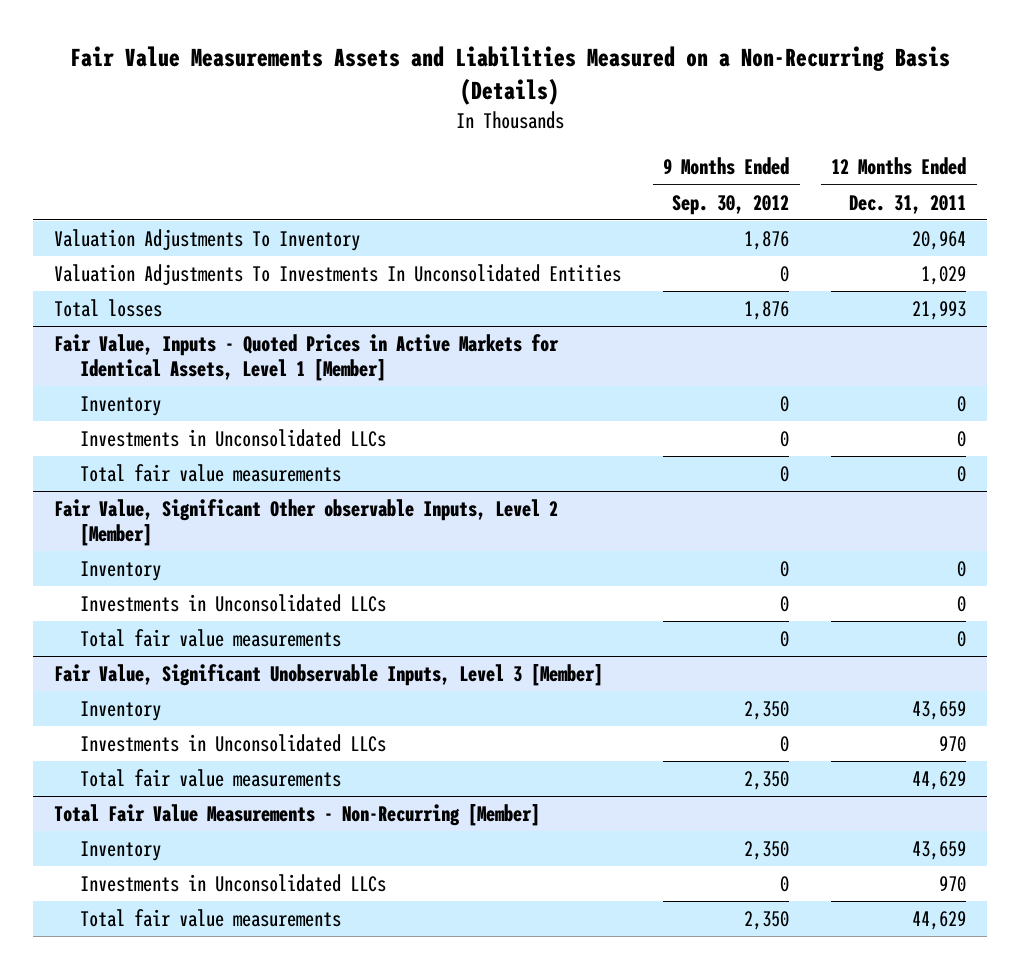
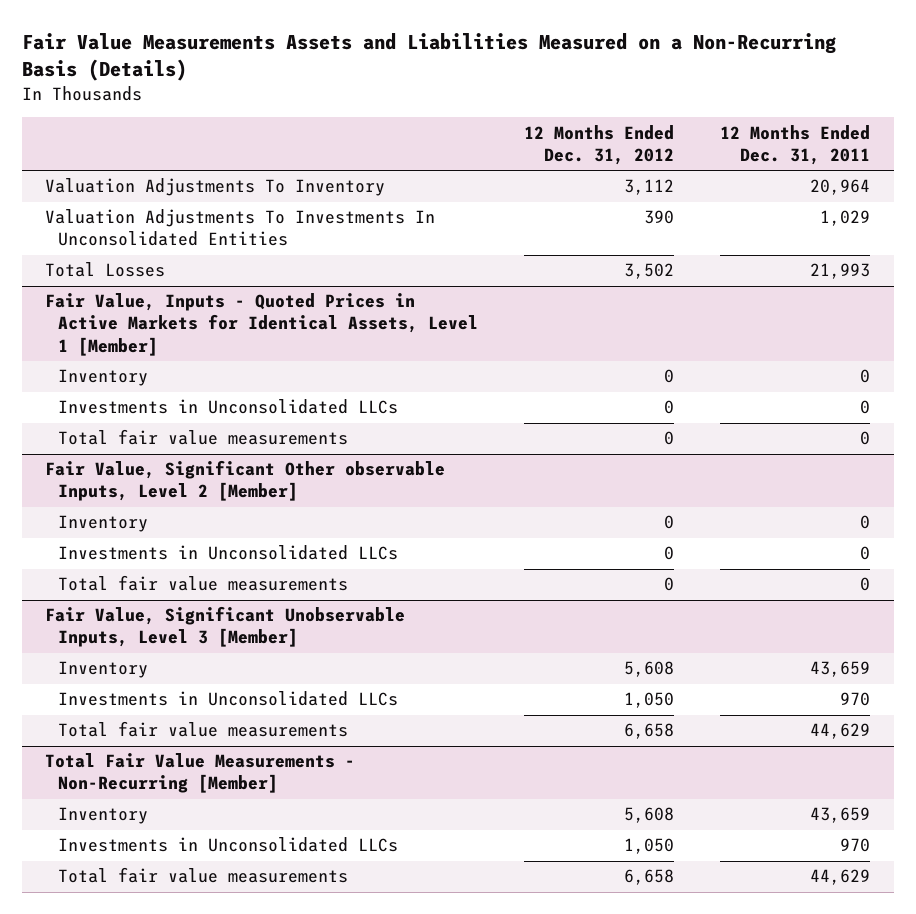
- | 9 Months Ended Sep. 30, 2012 | 12 Months Ended Dec. 31, 2011
+ | 12 Months Ended Dec. 31, 2012 | 12 Months Ended Dec. 31, 2011
- Total losses | 1,876 | 21,993
+ Total Losses | 3,502 | 21,993

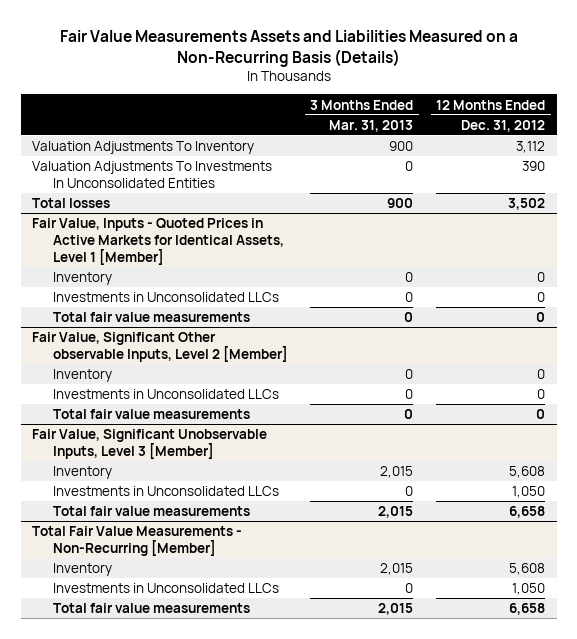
- | 12 Months Ended Dec. 31, 2012 | 12 Months Ended Dec. 31, 2011
+ | 3 Months Ended Mar. 31, 2013 | 12 Months Ended Dec. 31, 2012
- Total Losses | 3,502 | 21,993
+ Total losses | 900 | 3,502

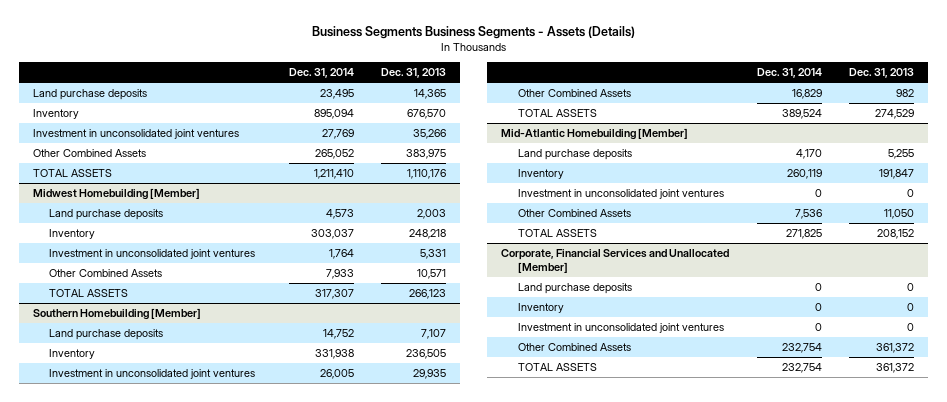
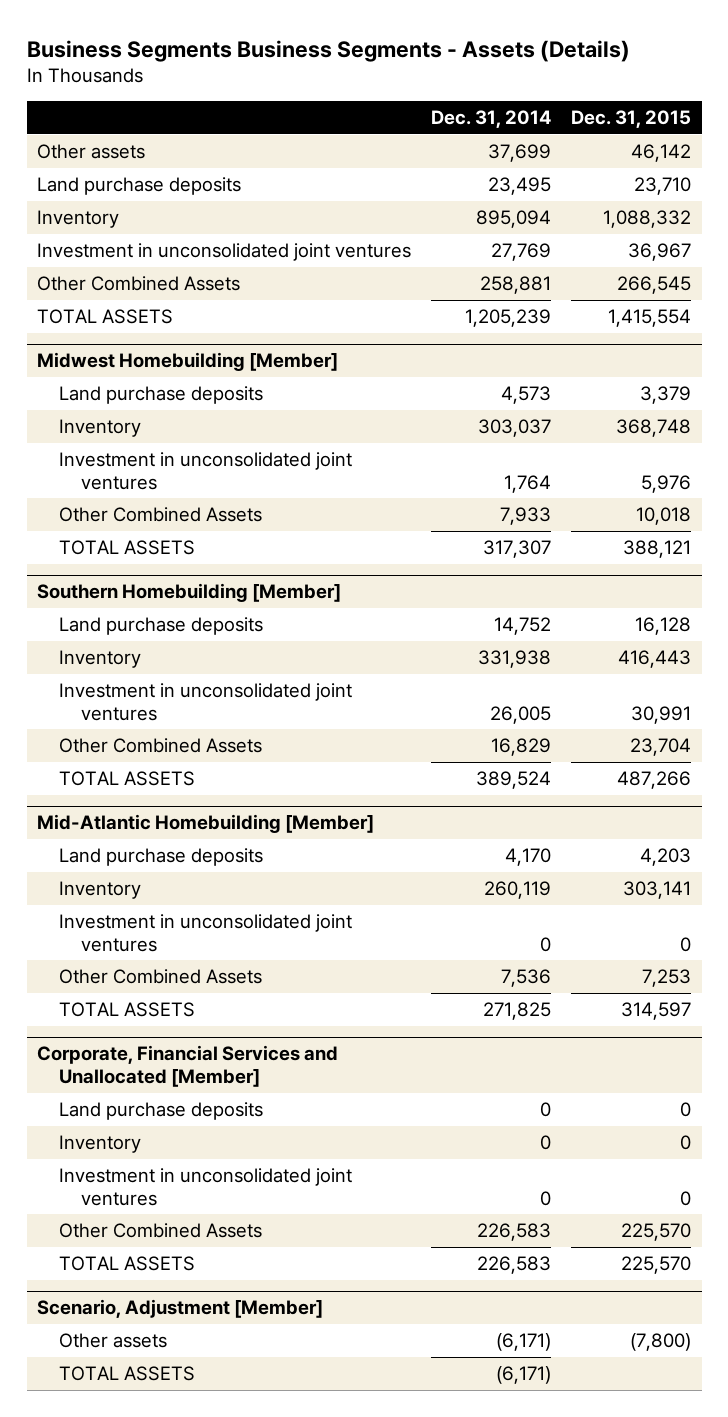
- | Dec. 31, 2014 | Dec. 31, 2013
+ | Dec. 31, 2014 | Dec. 31, 2015
+ Other assets | 37,699 | 46,142
- Other Combined Assets | 265,052 | 383,975
- TOTAL ASSETS | 1,211,410 | 1,110,176
+ Other Combined Assets | 258,881 | 266,545
+ TOTAL ASSETS | 1,205,239 | 1,415,554
@ Corporate, Financial Services and Unallocated [Member]
- Other Combined Assets | 232,754 | 361,372
- TOTAL ASSETS | 232,754 | 361,372
+ Other Combined Assets | 226,583 | 225,570
+ TOTAL ASSETS | 226,583 | 225,570
+ Scenario, Adjustment [Member]
+ Other assets | (6,171) | (7,800)
+ TOTAL ASSETS | (6,171) |

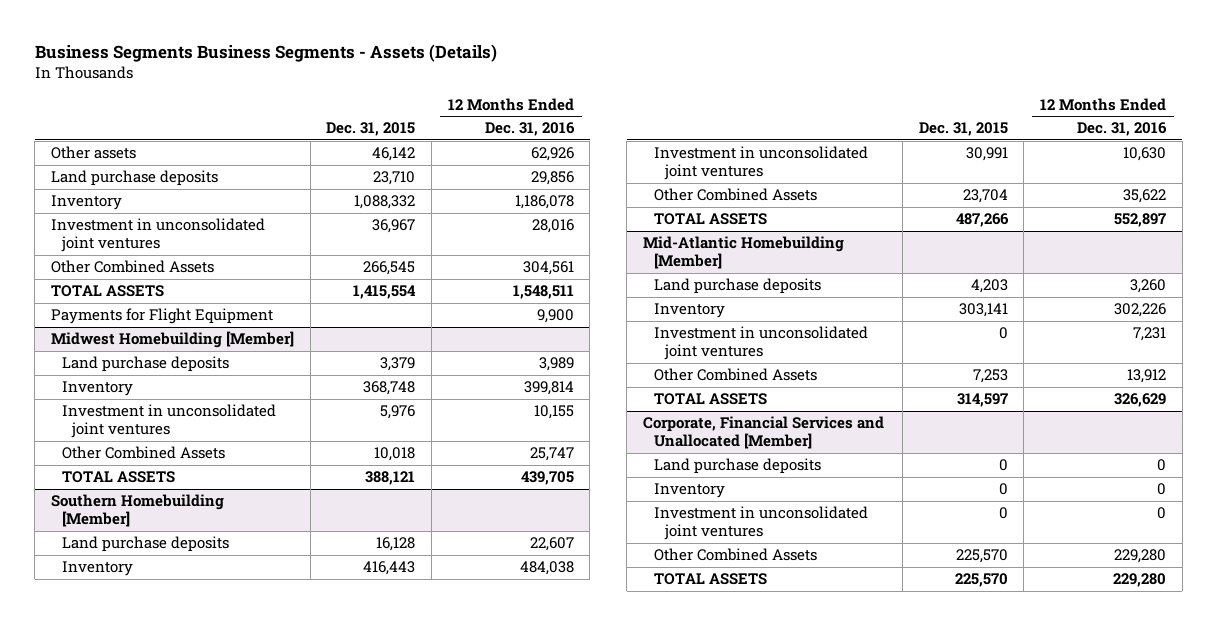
- | Dec. 31, 2014 | Dec. 31, 2015
+ | Dec. 31, 2015 | 12 Months Ended Dec. 31, 2016
+ Payments for Flight Equipment | | 9,900
- Scenario, Adjustment [Member]
- Other assets | (6,171) | (7,800)
- TOTAL ASSETS | (6,171) |

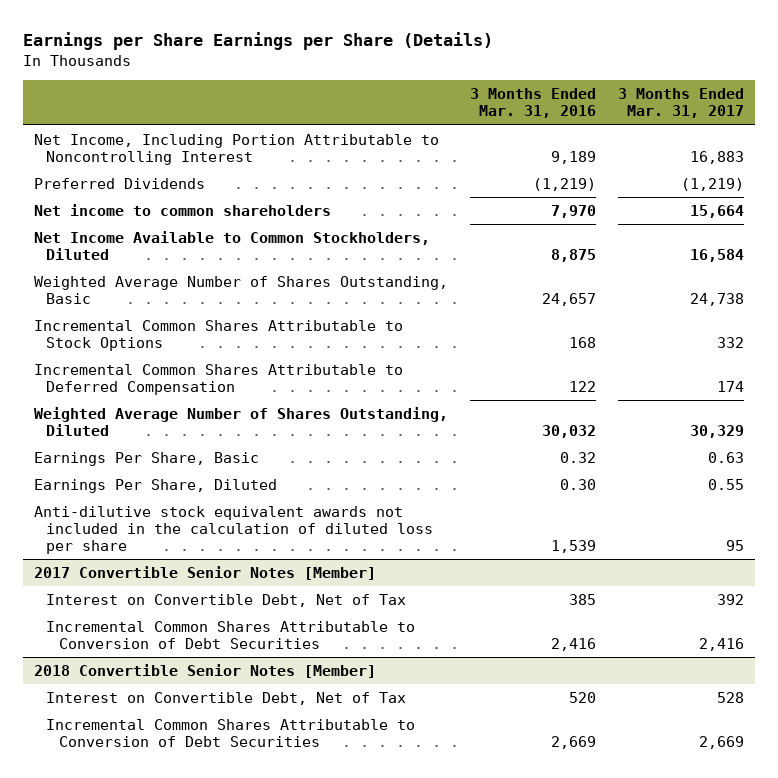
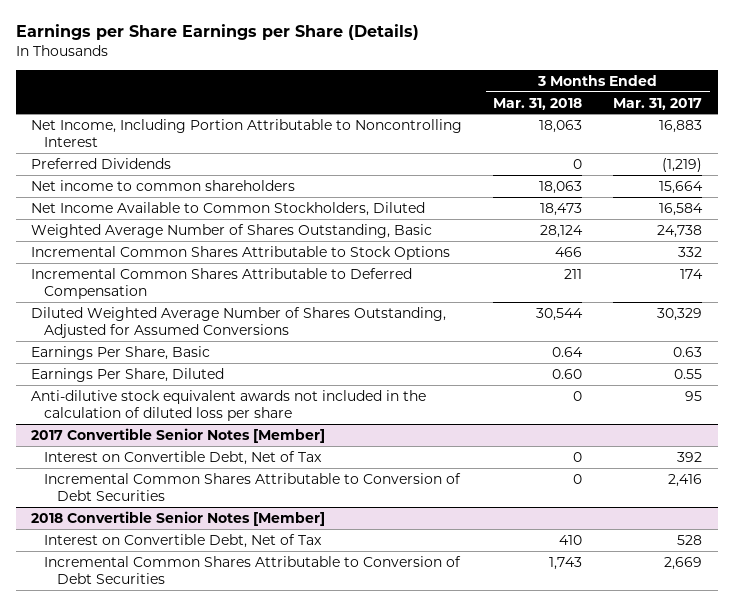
- | 3 Months Ended Mar. 31, 2016 | 3 Months Ended Mar. 31, 2017
+ | 3 Months Ended Mar. 31, 2018 | 3 Months Ended Mar. 31, 2017
- Weighted Average Number of Shares Outstanding, Diluted | 30,032 | 30,329
+ Diluted Weighted Average Number of Shares Outstanding, Adjusted for Assumed Conversions | 30,544 | 30,329

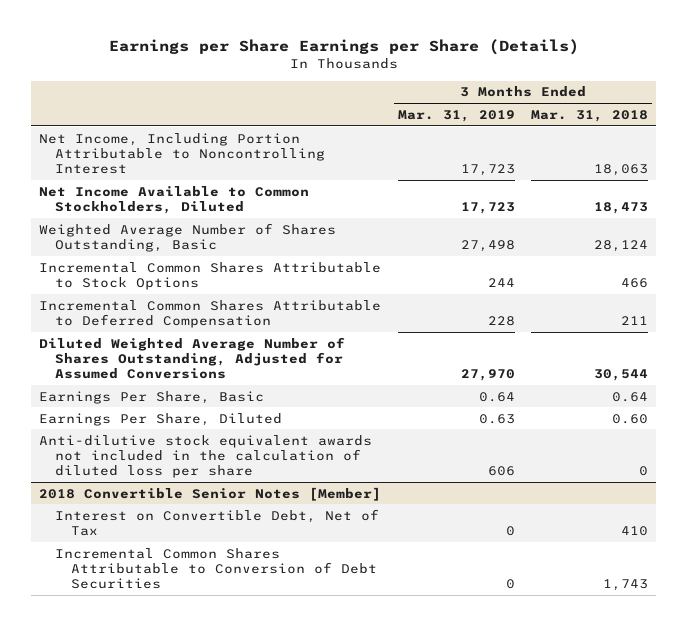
- | 3 Months Ended Mar. 31, 2018 | 3 Months Ended Mar. 31, 2017
+ | 3 Months Ended Mar. 31, 2019 | 3 Months Ended Mar. 31, 2018
- Preferred Dividends | 0 | (1,219)
- Net income to common shareholders | 18,063 | 15,664
- 2017 Convertible Senior Notes [Member]
- Interest on Convertible Debt, Net of Tax | 0 | 392
- Incremental Common Shares Attributable to Conversion of Debt Securities | 0 | 2,416

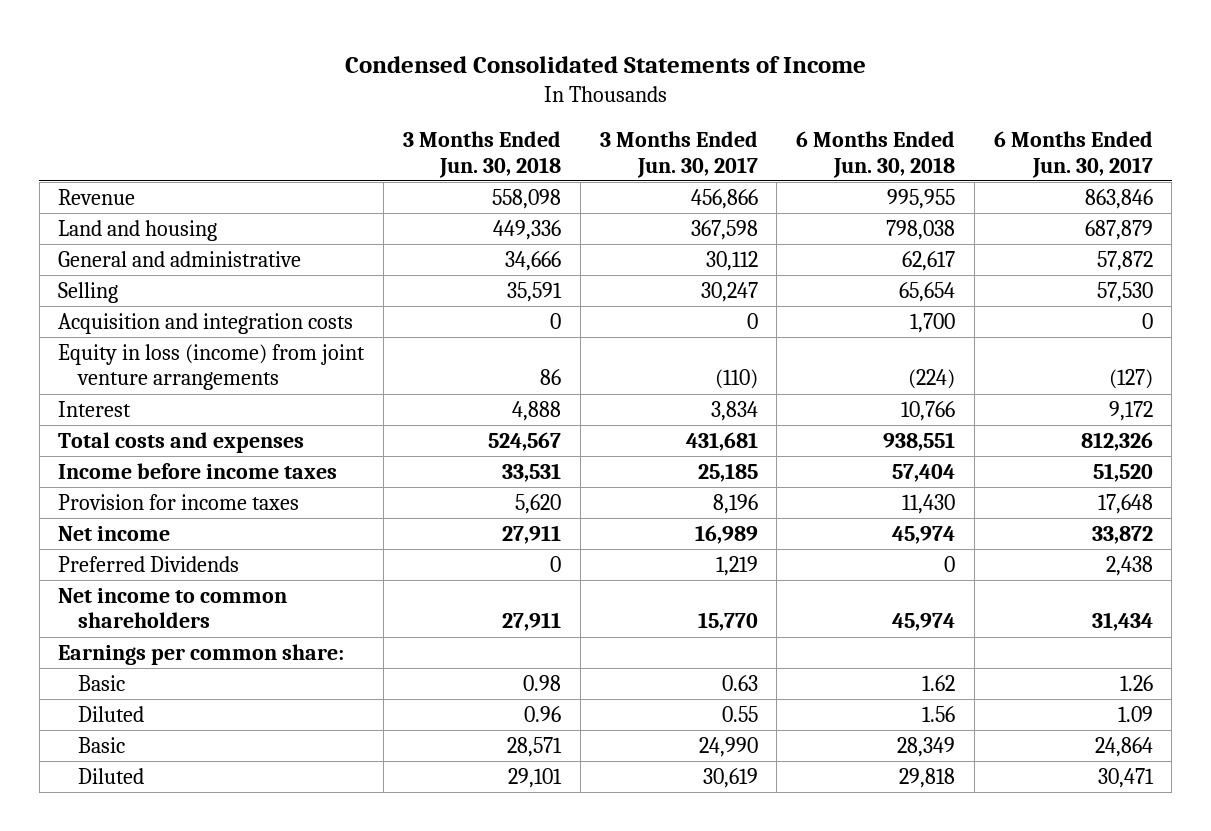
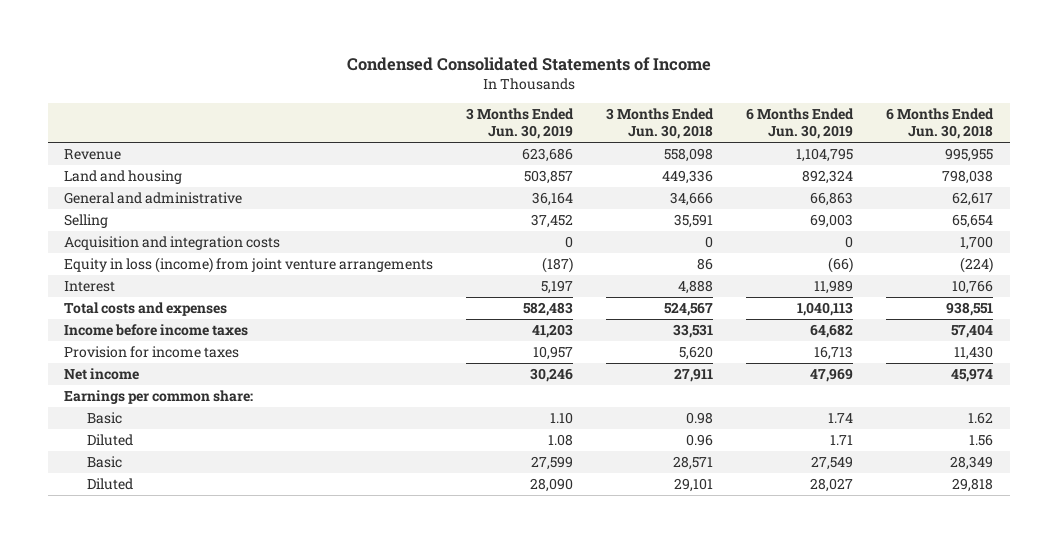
- | 3 Months Ended Jun. 30, 2018 | 3 Months Ended Jun. 30, 2017 | 6 Months Ended Jun. 30, 2018 | 6 Months Ended Jun. 30, 2017
+ | 3 Months Ended Jun. 30, 2019 | 3 Months Ended Jun. 30, 2018 | 6 Months Ended Jun. 30, 2019 | 6 Months Ended Jun. 30, 2018
- Preferred Dividends | 0 | 1,219 | 0 | 2,438
- Net income to common shareholders | 27,911 | 15,770 | 45,974 | 31,434

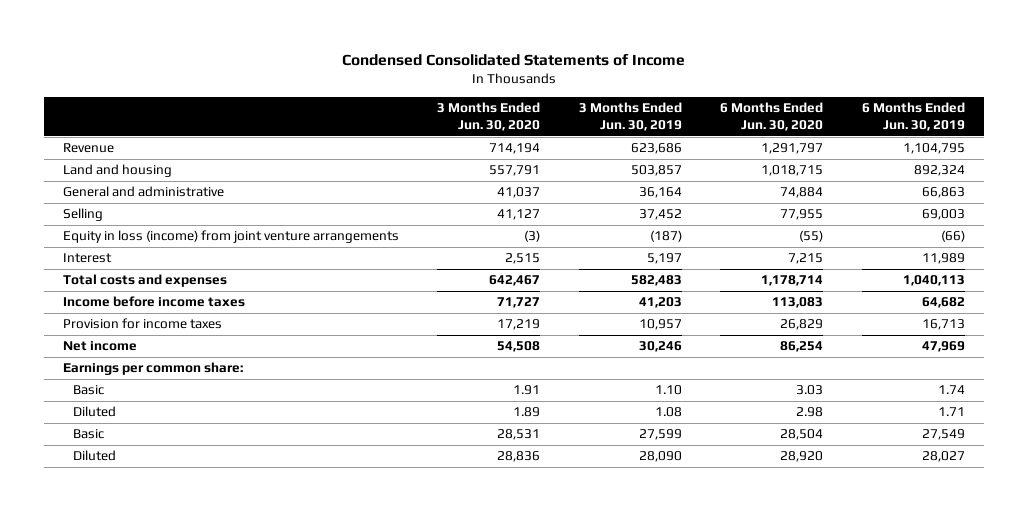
- | 3 Months Ended Jun. 30, 2019 | 3 Months Ended Jun. 30, 2018 | 6 Months Ended Jun. 30, 2019 | 6 Months Ended Jun. 30, 2018
+ | 3 Months Ended Jun. 30, 2020 | 3 Months Ended Jun. 30, 2019 | 6 Months Ended Jun. 30, 2020 | 6 Months Ended Jun. 30, 2019
- Acquisition and integration costs | 0 | 0 | 0 | 1,700

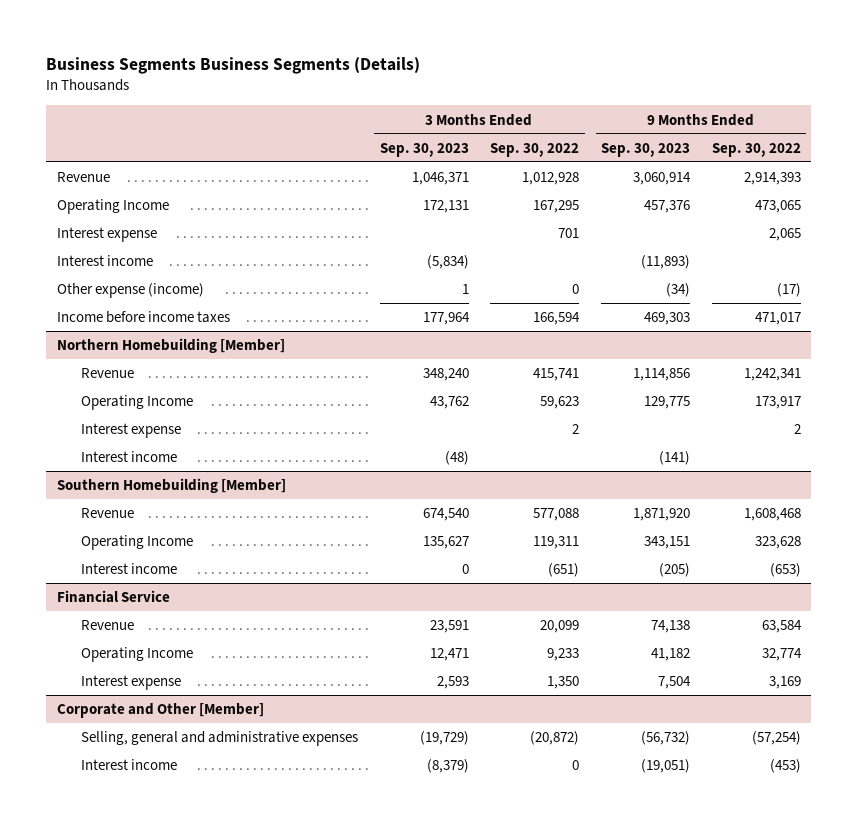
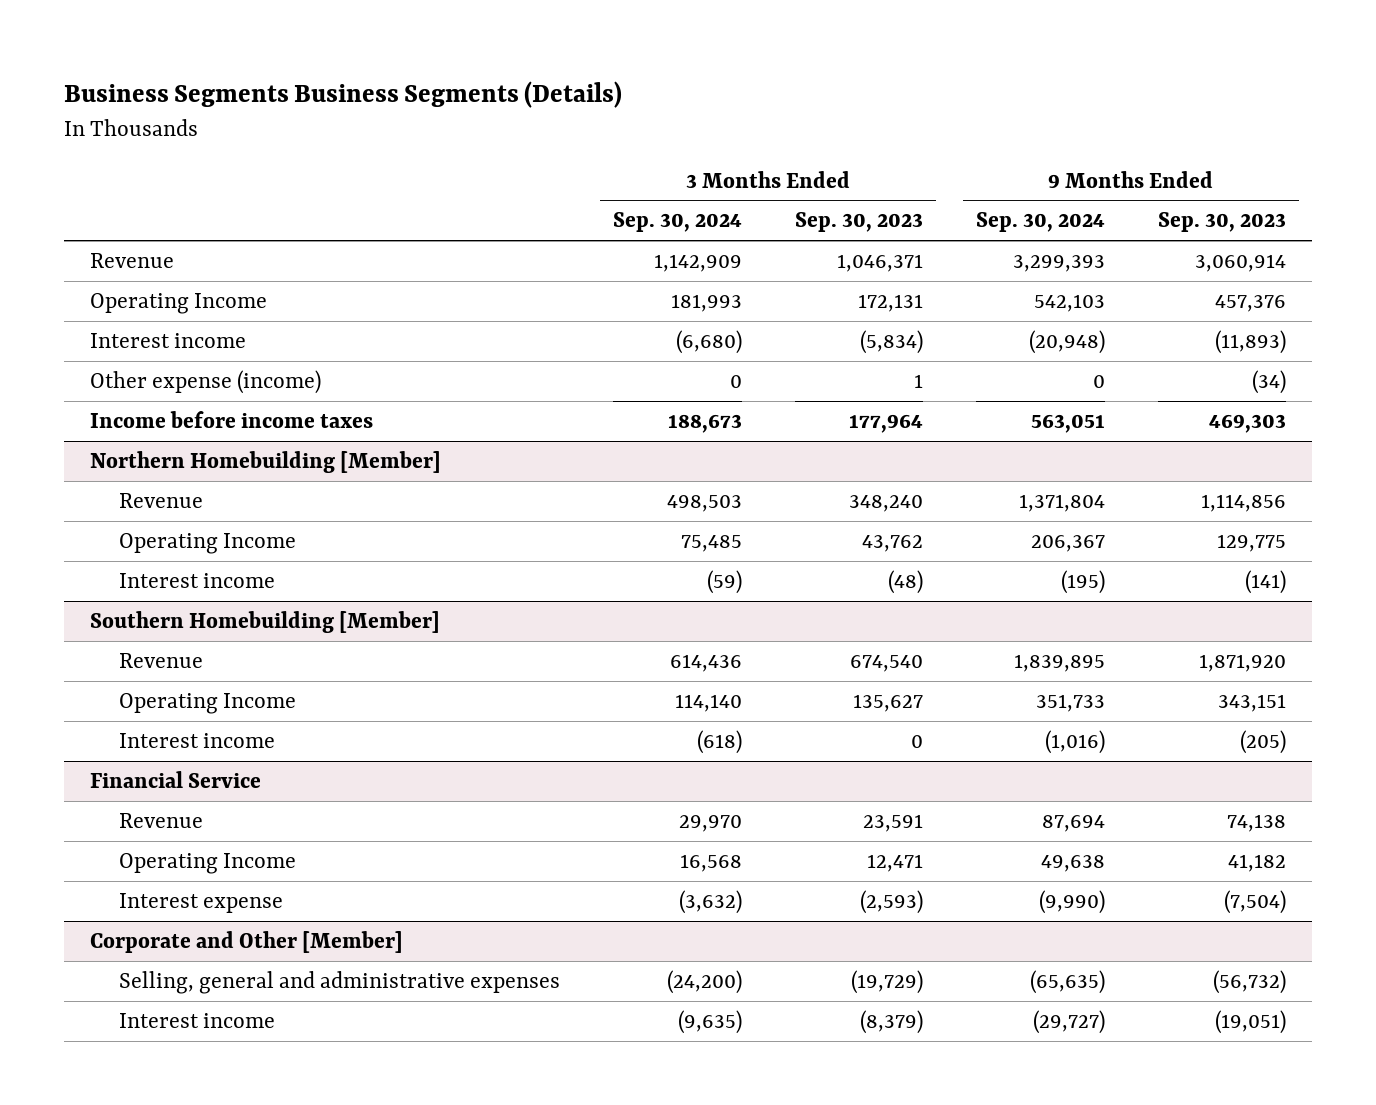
- | 3 Months Ended Sep. 30, 2023 | 3 Months Ended Sep. 30, 2022 | 9 Months Ended Sep. 30, 2023 | 9 Months Ended Sep. 30, 2022
+ | 3 Months Ended Sep. 30, 2024 | 3 Months Ended Sep. 30, 2023 | 9 Months Ended Sep. 30, 2024 | 9 Months Ended Sep. 30, 2023
- Interest expense | | 701 | | 2,065
@ Northern Homebuilding [Member]
- Interest expense | | 2 | | 2
@ Financial Service
- Interest expense | 2,593 | 1,350 | 7,504 | 3,169
+ Interest expense | (3,632) | (2,593) | (9,990) | (7,504)

